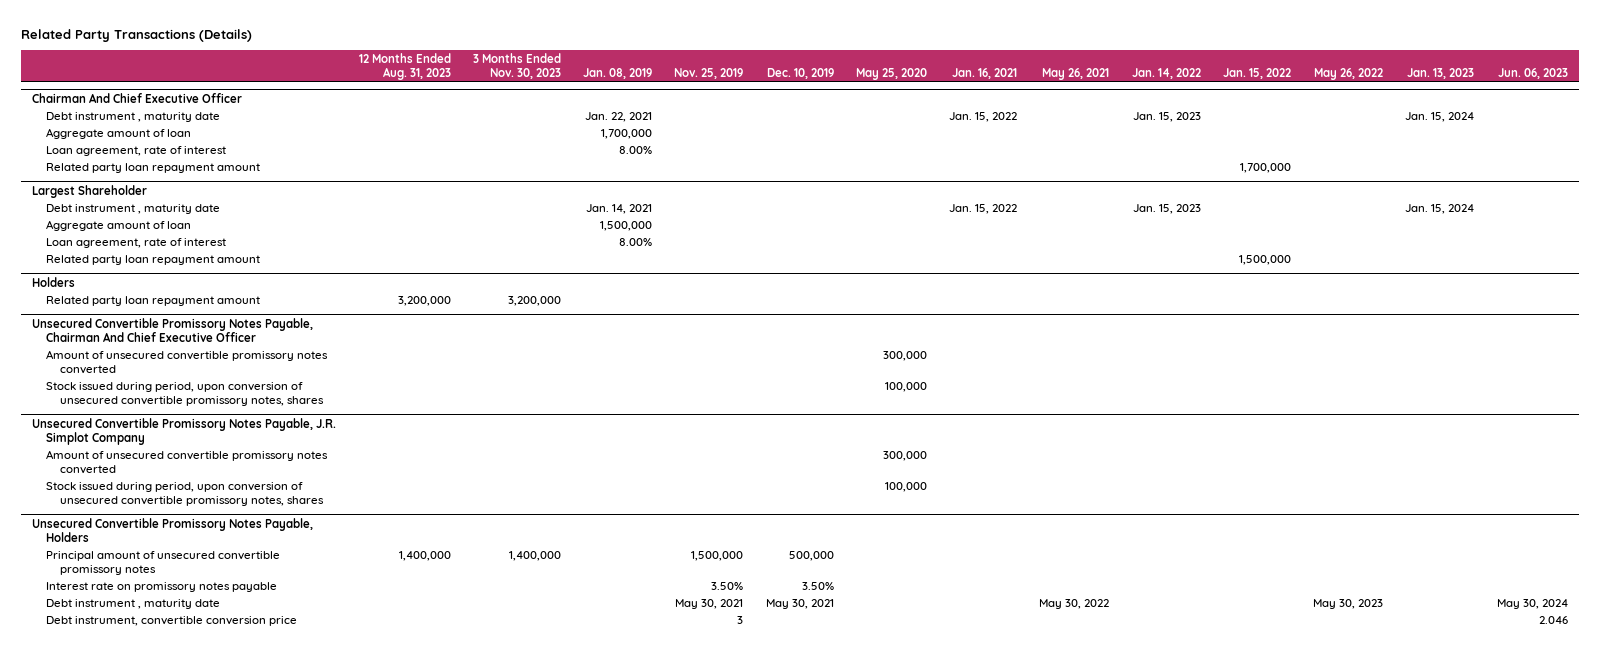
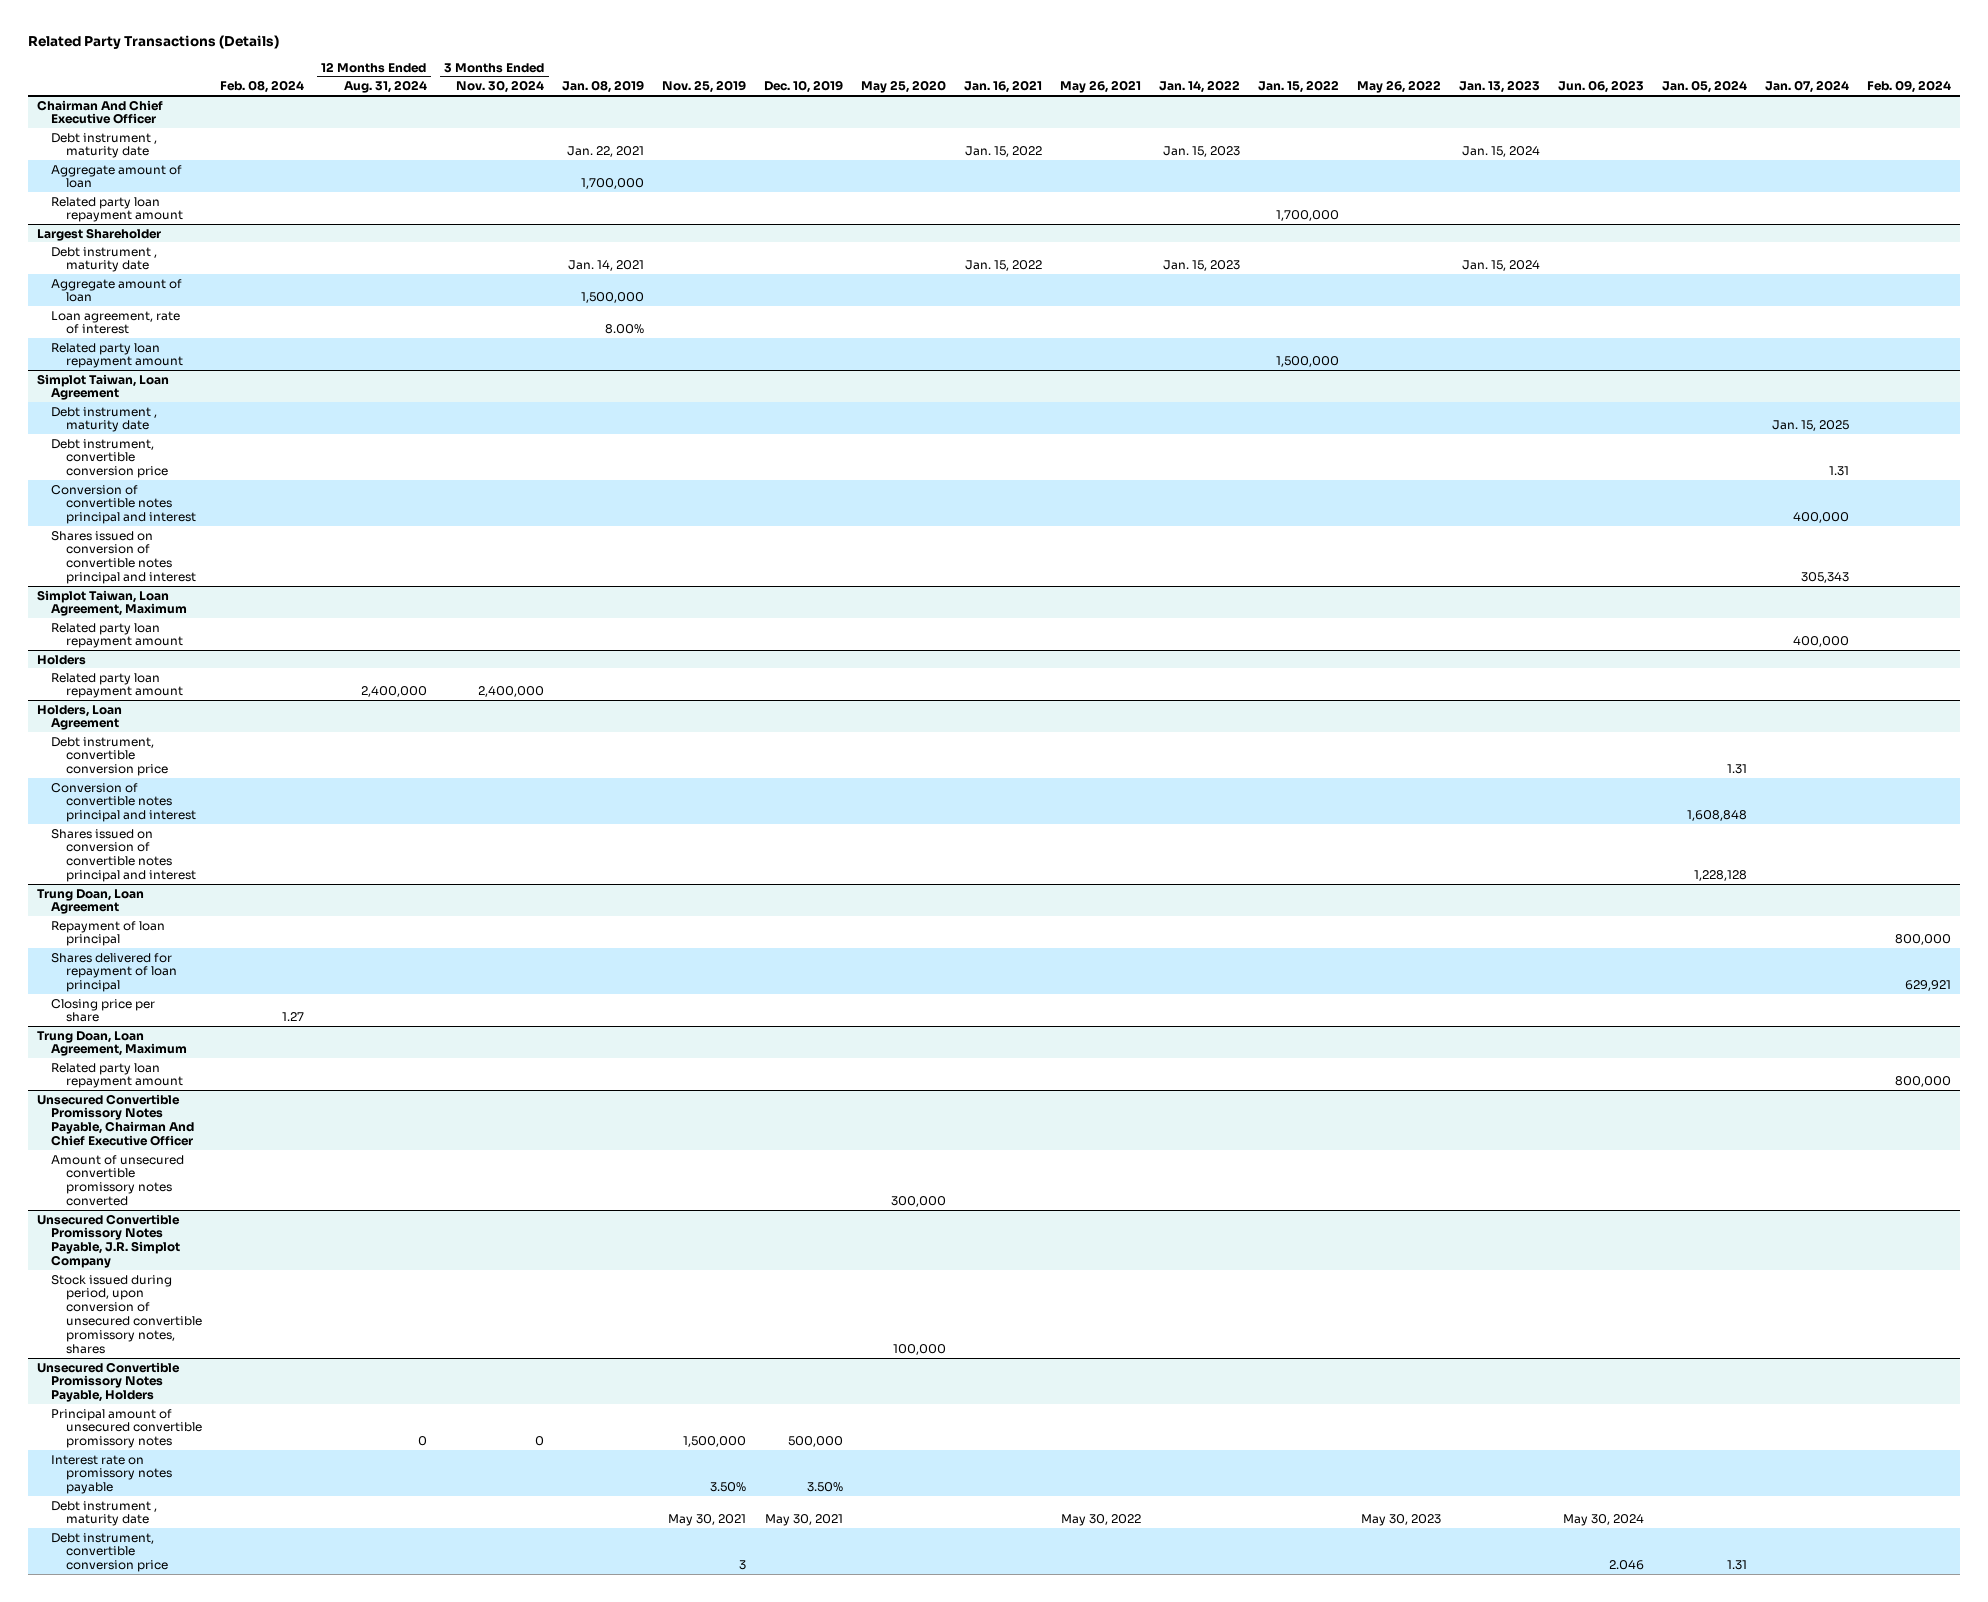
- | 12 Months Ended Aug. 31, 2023 | 3 Months Ended Nov. 30, 2023 | Jan. 08, 2019 | Nov. 25, 2019 | Dec. 10, 2019 | May 25, 2020 | Jan. 16, 2021 | May 26, 2021 | Jan. 14, 2022 | Jan. 15, 2022 | May 26, 2022 | Jan. 13, 2023 | Jun. 06, 2023
+ | Feb. 08, 2024 | 12 Months Ended Aug. 31, 2024 | 3 Months Ended Nov. 30, 2024 | Jan. 08, 2019 | Nov. 25, 2019 | Dec. 10, 2019 | May 25, 2020 | Jan. 16, 2021 | May 26, 2021 | Jan. 14, 2022 | Jan. 15, 2022 | May 26, 2022 | Jan. 13, 2023 | Jun. 06, 2023 | Jan. 05, 2024 | Jan. 07, 2024 | Feb. 09, 2024
@ Chairman And Chief Executive Officer
- Loan agreement, rate of interest | | | 8.00% | | | | | | | | | |
+ Simplot Taiwan, Loan Agreement
+ Debt instrument , maturity date | | | | | | | | | | | | | | | | Jan. 15, 2025 |
+ Debt instrument, convertible conversion price | | | | | | | | | | | | | | | | 1.31 |
+ Conversion of convertible notes principal and interest | | | | | | | | | | | | | | | | 400,000 |
+ Shares issued on conversion of convertible notes principal and interest | | | | | | | | | | | | | | | | 305,343 |
+ Simplot Taiwan, Loan Agreement, Maximum
+ Related party loan repayment amount | | | | | | | | | | | | | | | | 400,000 |
+ Holders, Loan Agreement
+ Debt instrument, convertible conversion price | | | | | | | | | | | | | | | 1.31 | |
+ Conversion of convertible notes principal and interest | | | | | | | | | | | | | | | 1,608,848 | |
+ Shares issued on conversion of convertible notes principal and interest | | | | | | | | | | | | | | | 1,228,128 | |
+ Trung Doan, Loan Agreement
+ Repayment of loan principal | | | | | | | | | | | | | | | | | 800,000
+ Shares delivered for repayment of loan principal | | | | | | | | | | | | | | | | | 629,921
+ Closing price per share | 1.27 | | | | | | | | | | | | | | | |
+ Trung Doan, Loan Agreement, Maximum
+ Related party loan repayment amount | | | | | | | | | | | | | | | | | 800,000
@ Unsecured Convertible Promissory Notes Payable, Chairman And Chief Executive Officer
- Stock issued during period, upon conversion of unsecured convertible promissory notes, shares | | | | | | 100,000 | | | | | | |
@ Unsecured Convertible Promissory Notes Payable, J.R. Simplot Company
- Amount of unsecured convertible promissory notes converted | | | | | | 300,000 | | | | | | |

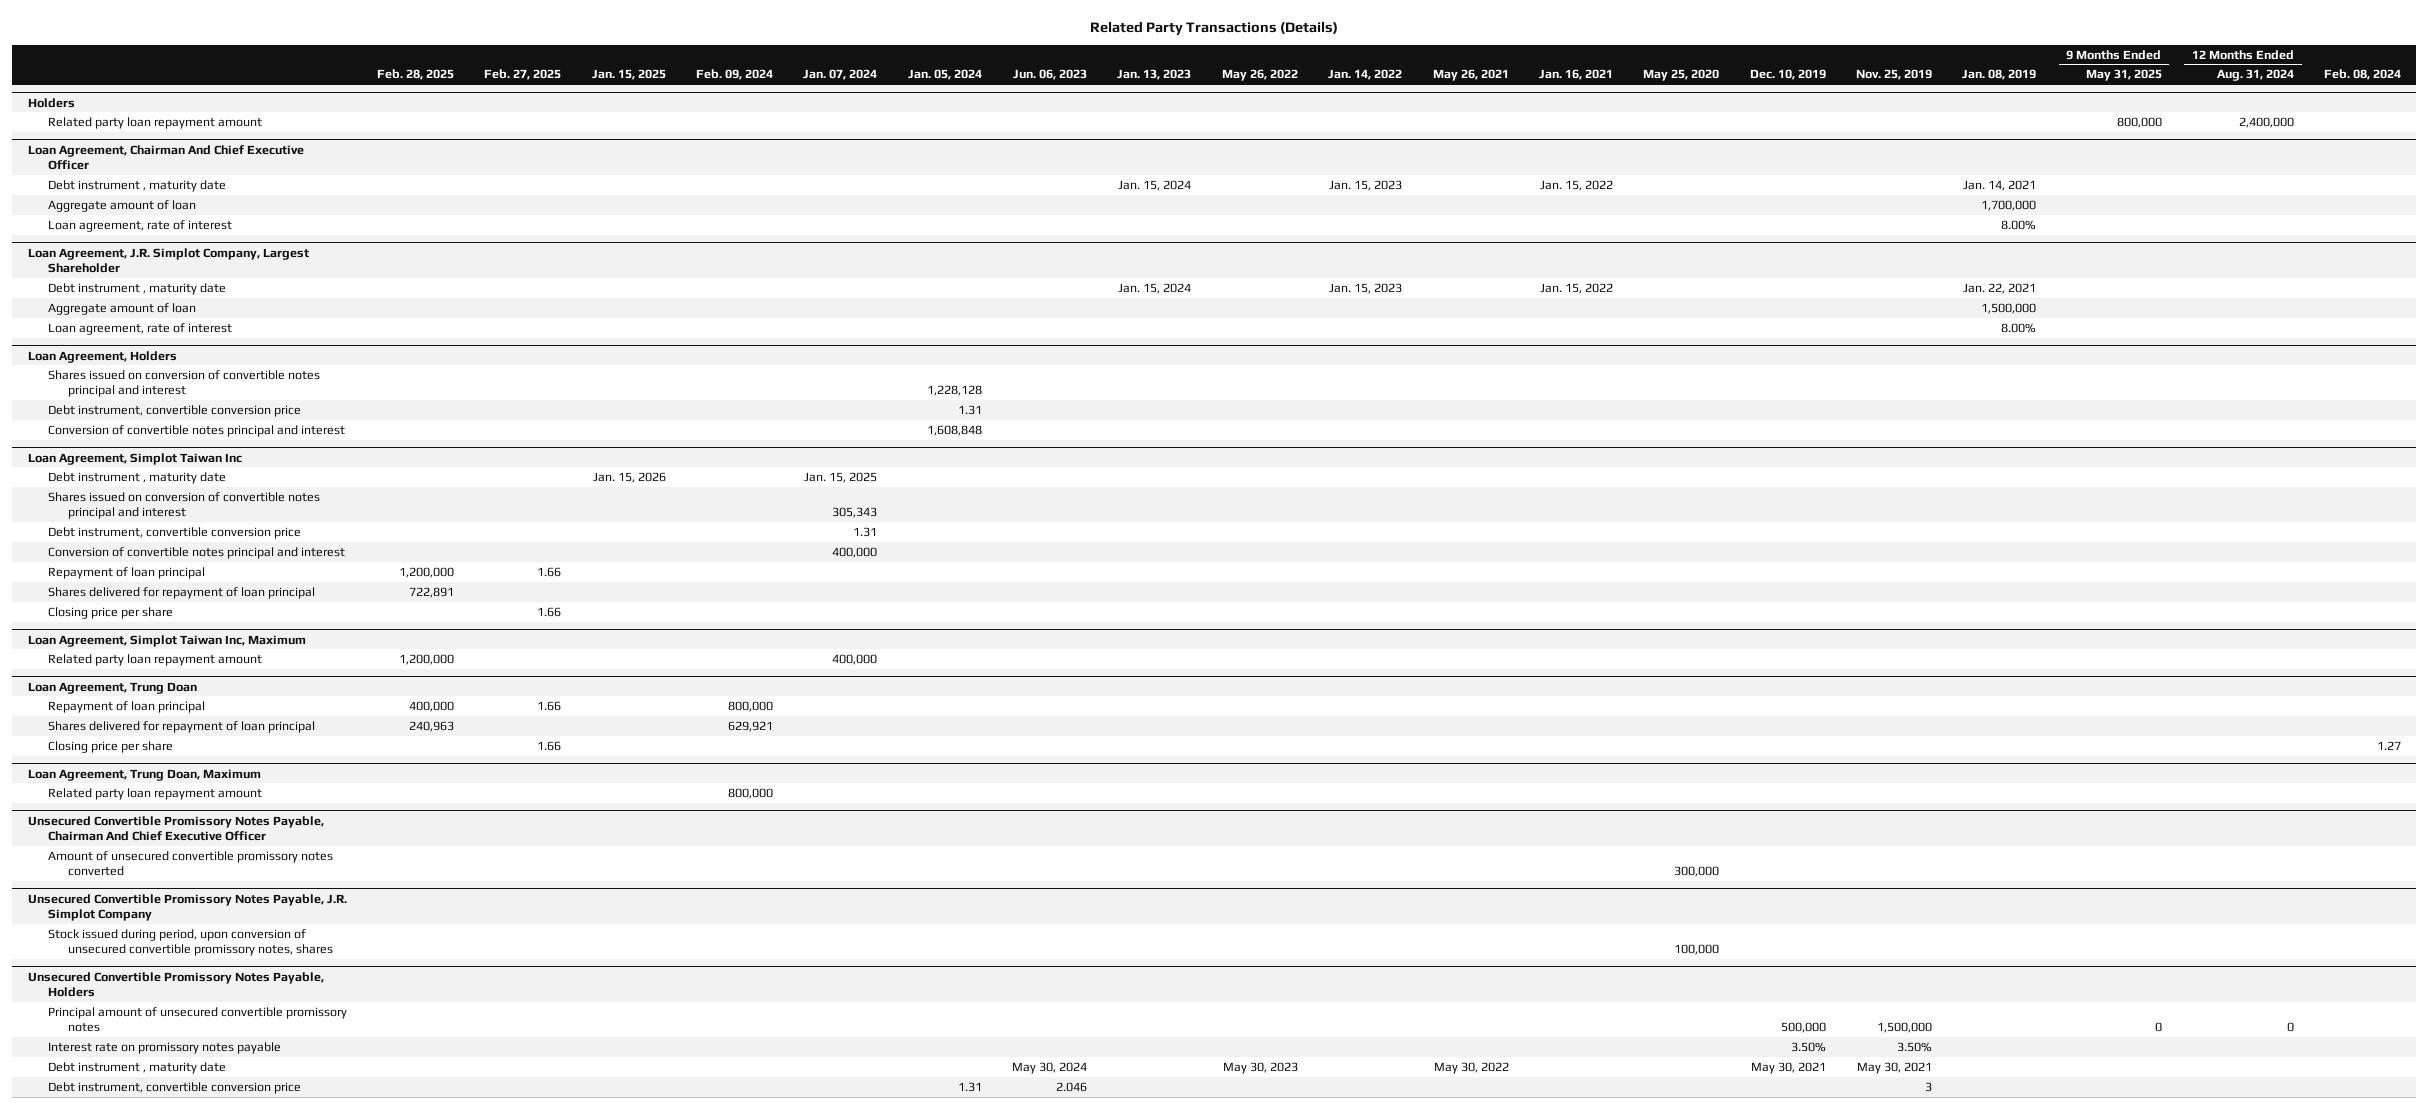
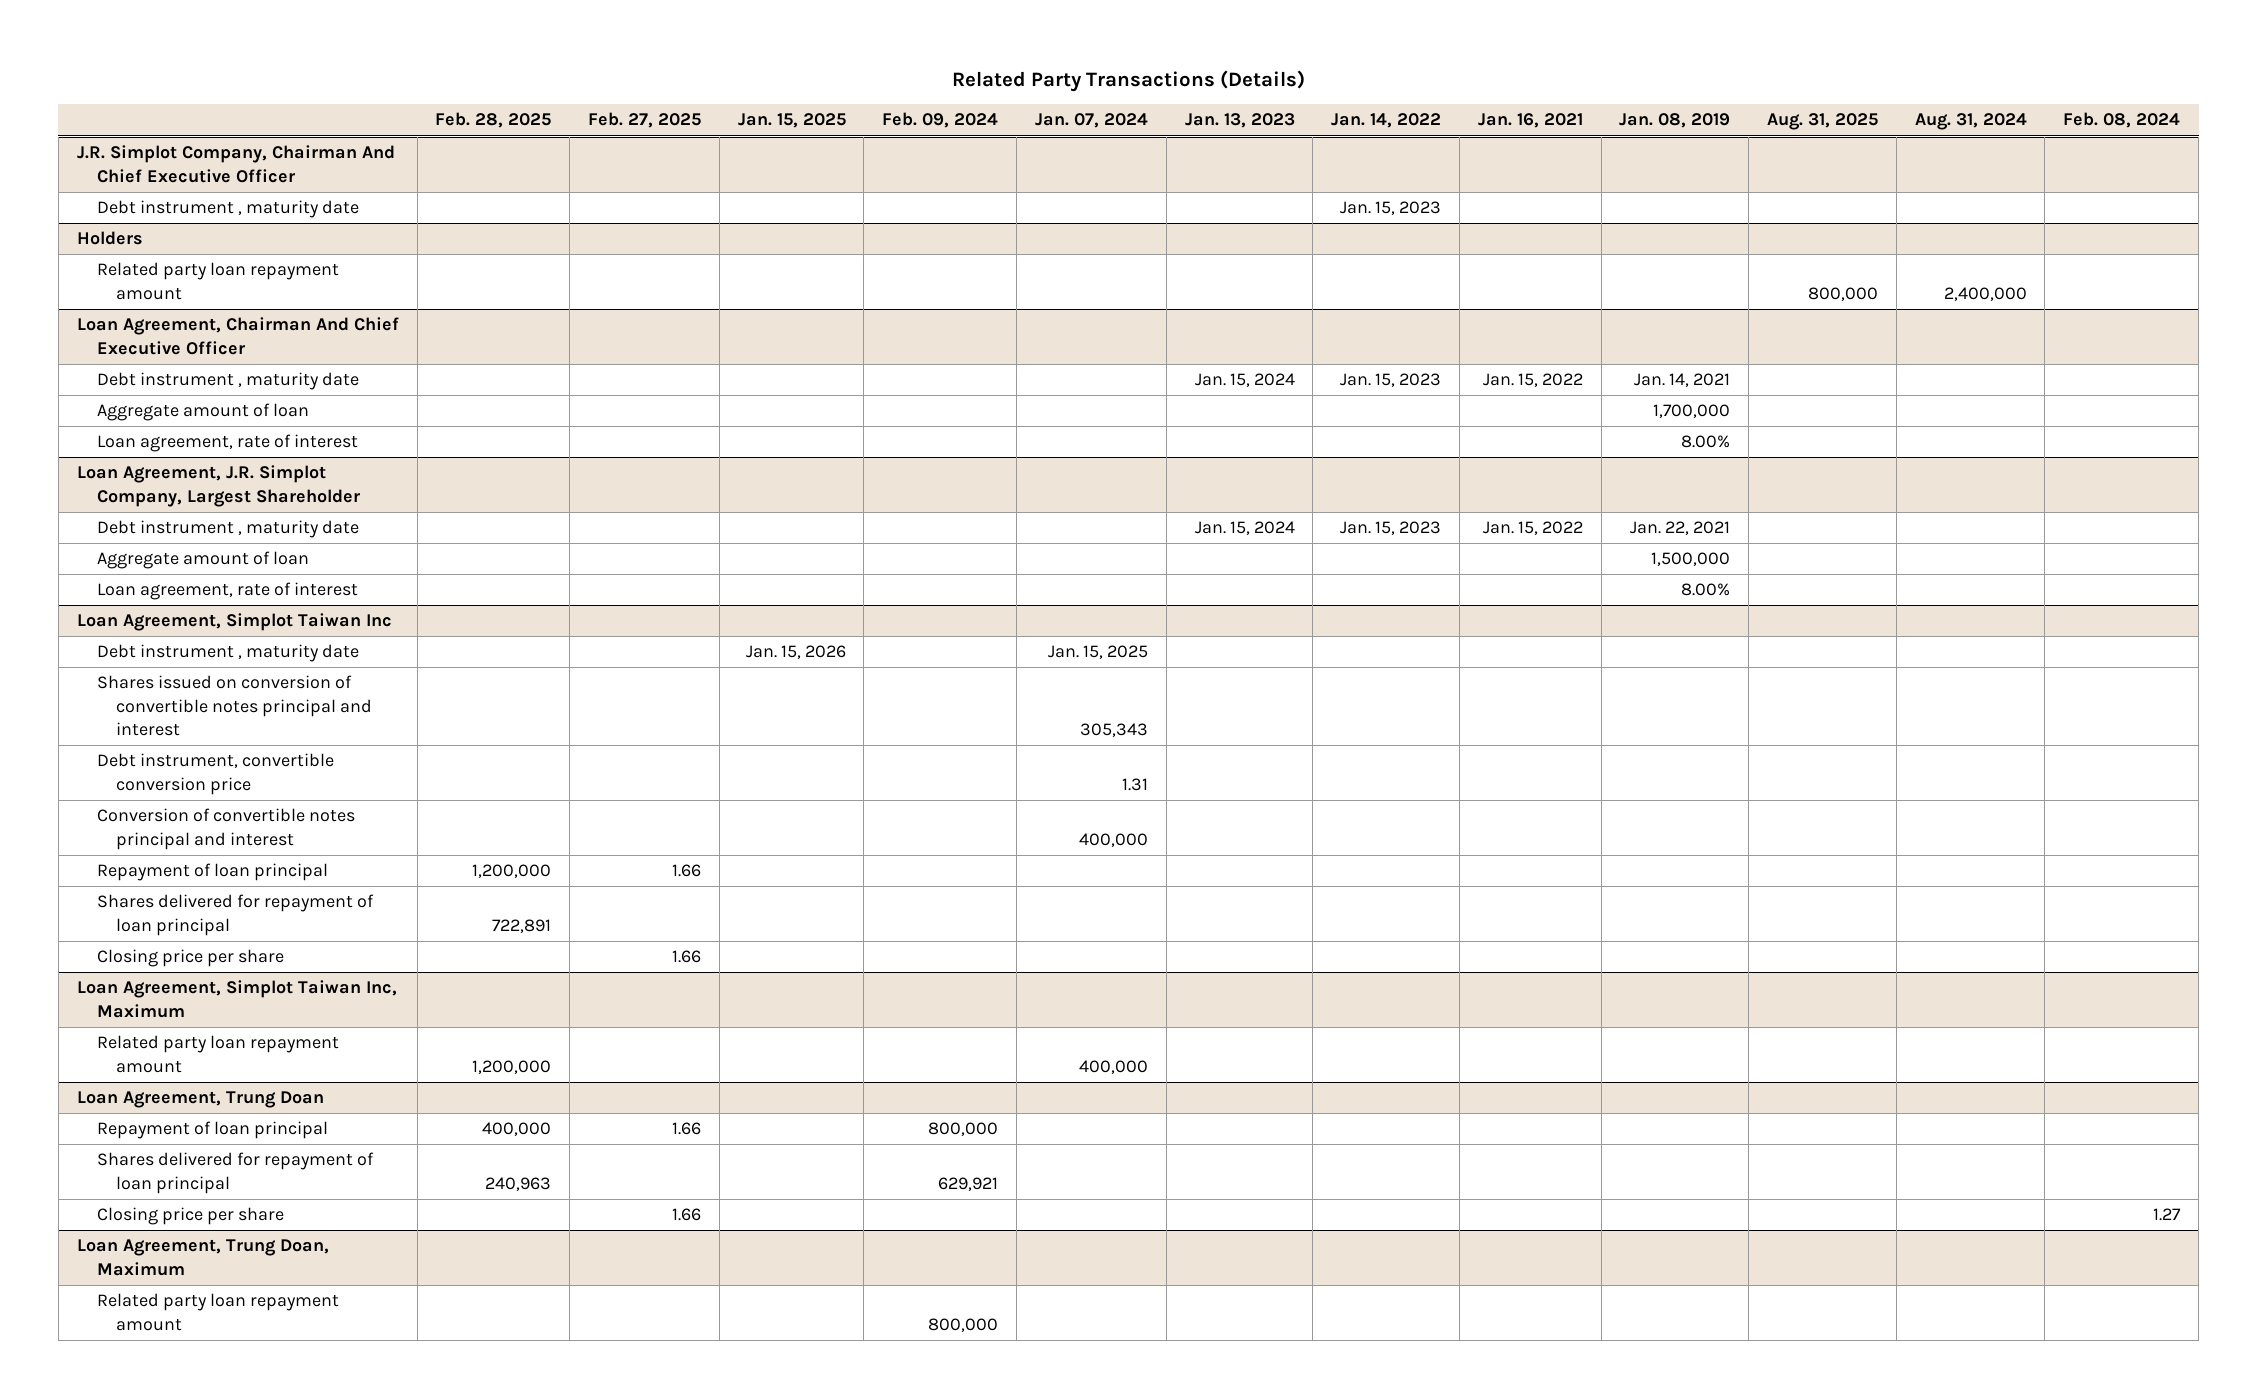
- | Feb. 28, 2025 | Feb. 27, 2025 | Jan. 15, 2025 | Feb. 09, 2024 | Jan. 07, 2024 | Jan. 05, 2024 | Jun. 06, 2023 | Jan. 13, 2023 | May 26, 2022 | Jan. 14, 2022 | May 26, 2021 | Jan. 16, 2021 | May 25, 2020 | Dec. 10, 2019 | Nov. 25, 2019 | Jan. 08, 2019 | 9 Months Ended May 31, 2025 | 12 Months Ended Aug. 31, 2024 | Feb. 08, 2024
+ | Feb. 28, 2025 | Feb. 27, 2025 | Jan. 15, 2025 | Feb. 09, 2024 | Jan. 07, 2024 | Jan. 13, 2023 | Jan. 14, 2022 | Jan. 16, 2021 | Jan. 08, 2019 | Aug. 31, 2025 | Aug. 31, 2024 | Feb. 08, 2024
+ J.R. Simplot Company, Chairman And Chief Executive Officer
+ Debt instrument , maturity date | | | | | | | Jan. 15, 2023 | | | | |
- Loan Agreement, Holders
- Shares issued on conversion of convertible notes principal and interest | | | | | | 1,228,128 | | | | | | | | | | | | |
- Debt instrument, convertible conversion price | | | | | | 1.31 | | | | | | | | | | | | |
- Conversion of convertible notes principal and interest | | | | | | 1,608,848 | | | | | | | | | | | | |
- Unsecured Convertible Promissory Notes Payable, Chairman And Chief Executive Officer
- Amount of unsecured convertible promissory notes converted | | | | | | | | | | | | | 300,000 | | | | | |
- Unsecured Convertible Promissory Notes Payable, J.R. Simplot Company
- Stock issued during period, upon conversion of unsecured convertible promissory notes, shares | | | | | | | | | | | | | 100,000 | | | | | |
- Unsecured Convertible Promissory Notes Payable, Holders
- Principal amount of unsecured convertible promissory notes | | | | | | | | | | | | | | 500,000 | 1,500,000 | | 0 | 0 |
- Interest rate on promissory notes payable | | | | | | | | | | | | | | 3.50% | 3.50% | | | |
- Debt instrument , maturity date | | | | | | | May 30, 2024 | | May 30, 2023 | | May 30, 2022 | | | May 30, 2021 | May 30, 2021 | | | |
- Debt instrument, convertible conversion price | | | | | | 1.31 | 2.046 | | | | | | | | 3 | | | |

